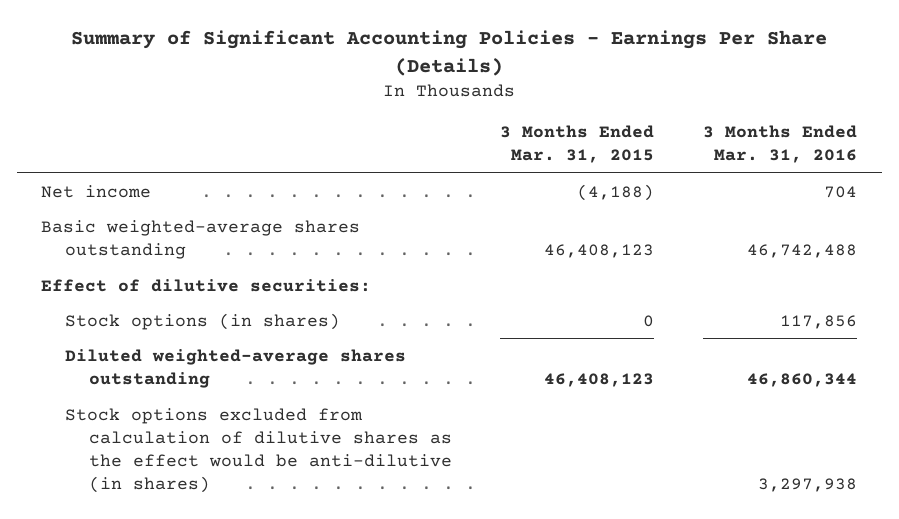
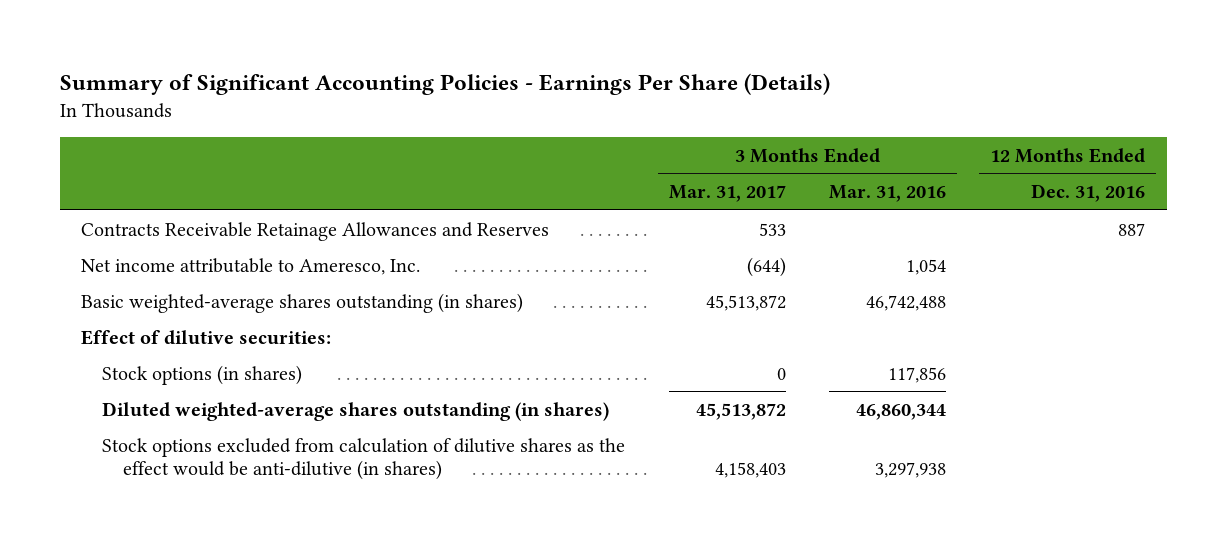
- | 3 Months Ended Mar. 31, 2015 | 3 Months Ended Mar. 31, 2016
+ | 3 Months Ended Mar. 31, 2017 | 3 Months Ended Mar. 31, 2016 | 12 Months Ended Dec. 31, 2016
- Net income | (4,188) | 704
- Basic weighted-average shares outstanding | 46,408,123 | 46,742,488
+ Contracts Receivable Retainage Allowances and Reserves | 533 | | 887
+ Net income attributable to Ameresco, Inc. | (644) | 1,054 |
+ Basic weighted-average shares outstanding (in shares) | 45,513,872 | 46,742,488 |
- Diluted weighted-average shares outstanding | 46,408,123 | 46,860,344
+ Diluted weighted-average shares outstanding (in shares) | 45,513,872 | 46,860,344 |

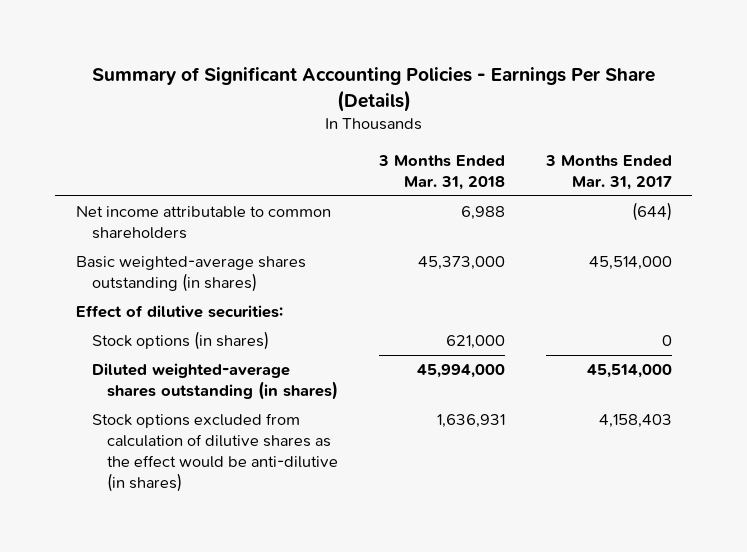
- | 3 Months Ended Mar. 31, 2017 | 3 Months Ended Mar. 31, 2016 | 12 Months Ended Dec. 31, 2016
+ | 3 Months Ended Mar. 31, 2018 | 3 Months Ended Mar. 31, 2017
- Contracts Receivable Retainage Allowances and Reserves | 533 | | 887
- Net income attributable to Ameresco, Inc. | (644) | 1,054 |
- Basic weighted-average shares outstanding (in shares) | 45,513,872 | 46,742,488 |
+ Net income attributable to common shareholders | 6,988 | (644)
+ Basic weighted-average shares outstanding (in shares) | 45,373,000 | 45,514,000
- Diluted weighted-average shares outstanding (in shares) | 45,513,872 | 46,860,344 |
+ Diluted weighted-average shares outstanding (in shares) | 45,994,000 | 45,514,000

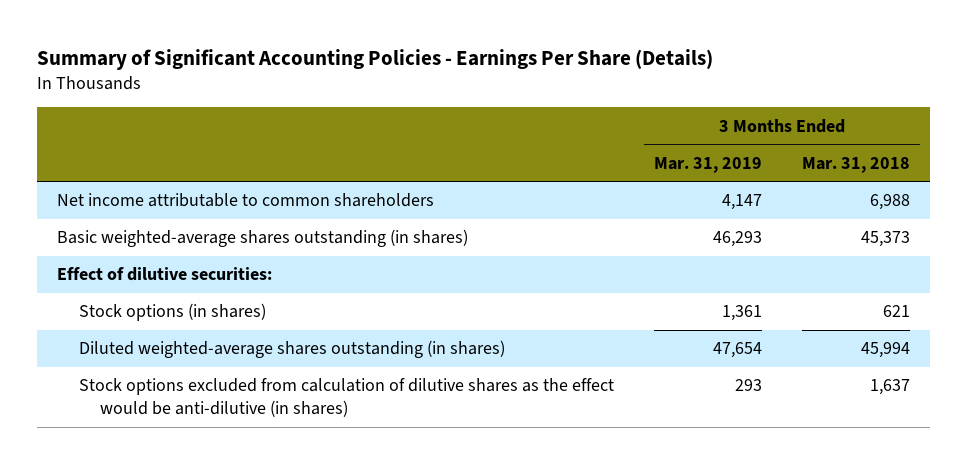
- | 3 Months Ended Mar. 31, 2018 | 3 Months Ended Mar. 31, 2017
+ | 3 Months Ended Mar. 31, 2019 | 3 Months Ended Mar. 31, 2018
- Basic weighted-average shares outstanding (in shares) | 45,373,000 | 45,514,000
+ Basic weighted-average shares outstanding (in shares) | 46,293 | 45,373
- Stock options (in shares) | 621,000 | 0
- Diluted weighted-average shares outstanding (in shares) | 45,994,000 | 45,514,000
- Stock options excluded from calculation of dilutive shares as the effect would be anti-dilutive (in shares) | 1,636,931 | 4,158,403
+ Stock options (in shares) | 1,361 | 621
+ Diluted weighted-average shares outstanding (in shares) | 47,654 | 45,994
+ Stock options excluded from calculation of dilutive shares as the effect would be anti-dilutive (in shares) | 293 | 1,637

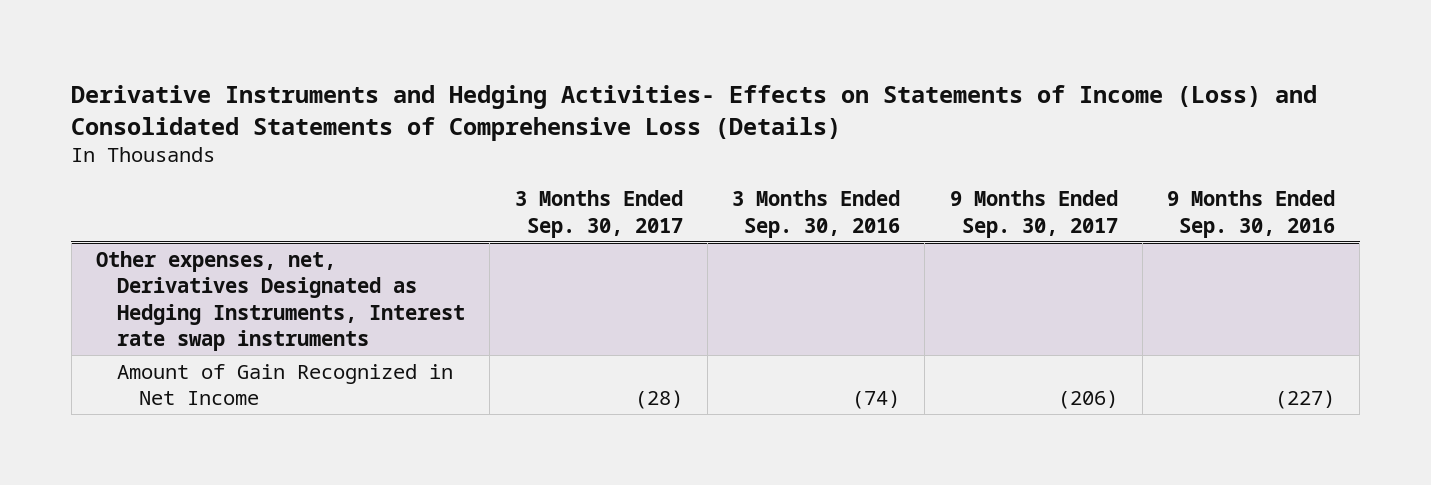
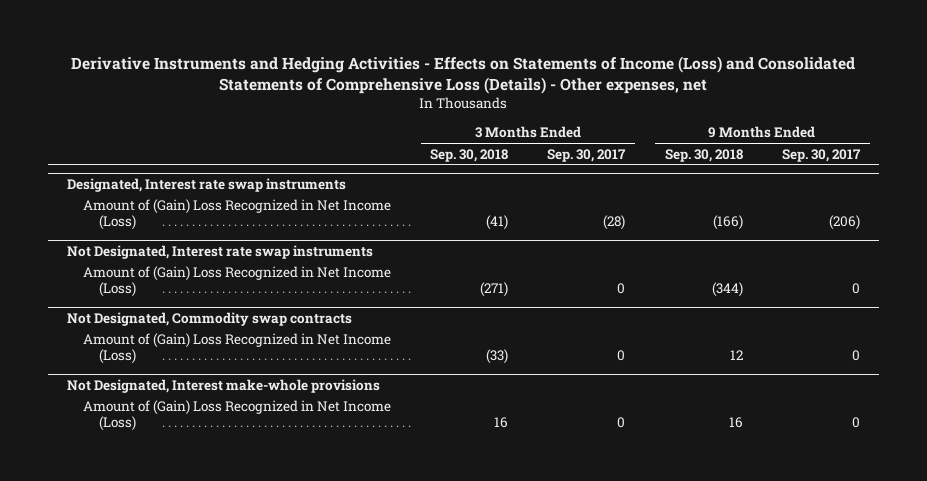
- Derivative Instruments and Hedging Activities- Effects on Statements of Income (Loss) and Consolidated Statements of Comprehensive Loss (Details)
+ Derivative Instruments and Hedging Activities - Effects on Statements of Income (Loss) and Consolidated Statements of Comprehensive Loss (Details) - Other expenses, net
- | 3 Months Ended Sep. 30, 2017 | 3 Months Ended Sep. 30, 2016 | 9 Months Ended Sep. 30, 2017 | 9 Months Ended Sep. 30, 2016
+ | 3 Months Ended Sep. 30, 2018 | 3 Months Ended Sep. 30, 2017 | 9 Months Ended Sep. 30, 2018 | 9 Months Ended Sep. 30, 2017
- Other expenses, net, Derivatives Designated as Hedging Instruments, Interest rate swap instruments
- Amount of Gain Recognized in Net Income | (28) | (74) | (206) | (227)
+ Designated, Interest rate swap instruments
+ Amount of (Gain) Loss Recognized in Net Income (Loss) | (41) | (28) | (166) | (206)
+ Not Designated, Interest rate swap instruments
+ Amount of (Gain) Loss Recognized in Net Income (Loss) | (271) | 0 | (344) | 0
+ Not Designated, Commodity swap contracts
+ Amount of (Gain) Loss Recognized in Net Income (Loss) | (33) | 0 | 12 | 0
+ Not Designated, Interest make-whole provisions
+ Amount of (Gain) Loss Recognized in Net Income (Loss) | 16 | 0 | 16 | 0

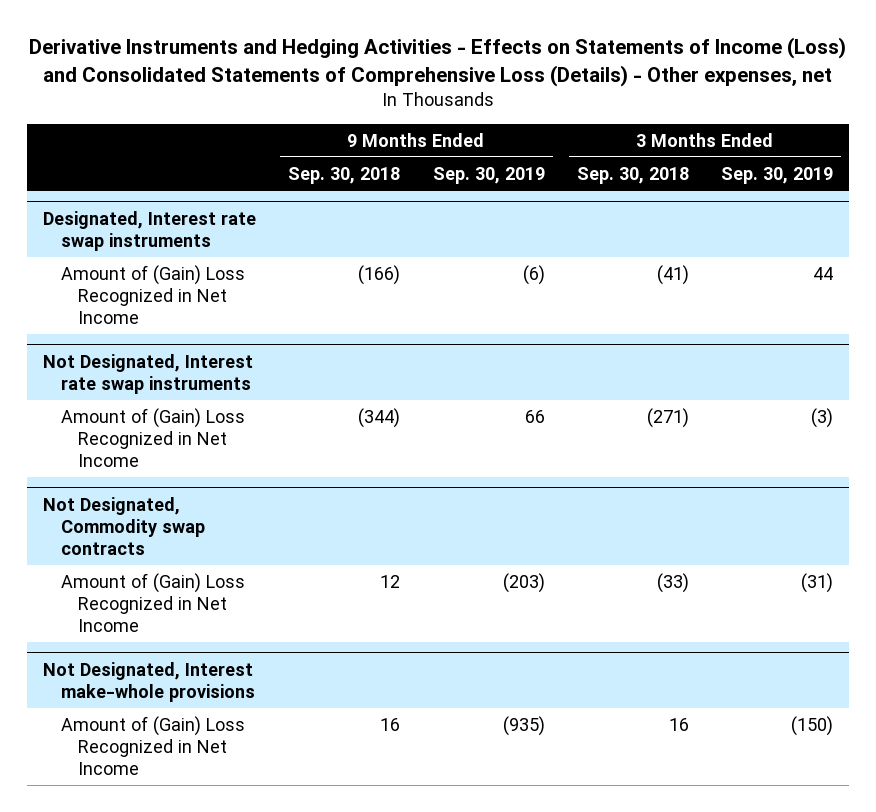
- | 3 Months Ended Sep. 30, 2018 | 3 Months Ended Sep. 30, 2017 | 9 Months Ended Sep. 30, 2018 | 9 Months Ended Sep. 30, 2017
+ | 9 Months Ended Sep. 30, 2018 | 9 Months Ended Sep. 30, 2019 | 3 Months Ended Sep. 30, 2018 | 3 Months Ended Sep. 30, 2019
@ Designated, Interest rate swap instruments
- Amount of (Gain) Loss Recognized in Net Income (Loss) | (41) | (28) | (166) | (206)
+ Amount of (Gain) Loss Recognized in Net Income | (166) | (6) | (41) | 44
@ Not Designated, Interest rate swap instruments
- Amount of (Gain) Loss Recognized in Net Income (Loss) | (271) | 0 | (344) | 0
+ Amount of (Gain) Loss Recognized in Net Income | (344) | 66 | (271) | (3)
@ Not Designated, Commodity swap contracts
- Amount of (Gain) Loss Recognized in Net Income (Loss) | (33) | 0 | 12 | 0
+ Amount of (Gain) Loss Recognized in Net Income | 12 | (203) | (33) | (31)
@ Not Designated, Interest make-whole provisions
- Amount of (Gain) Loss Recognized in Net Income (Loss) | 16 | 0 | 16 | 0
+ Amount of (Gain) Loss Recognized in Net Income | 16 | (935) | 16 | (150)

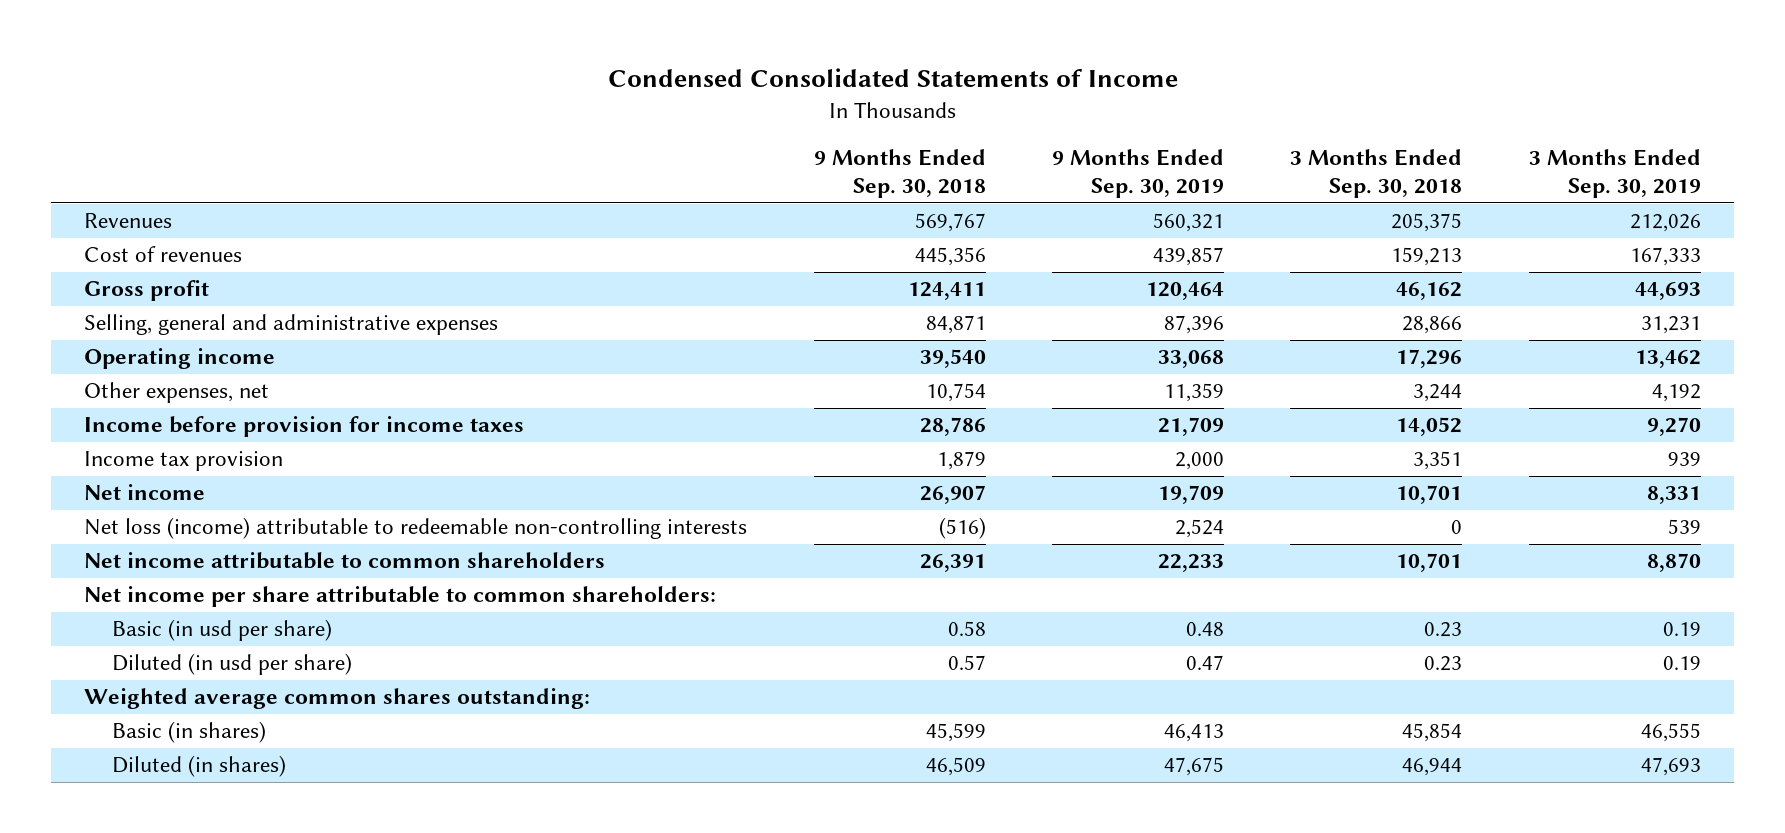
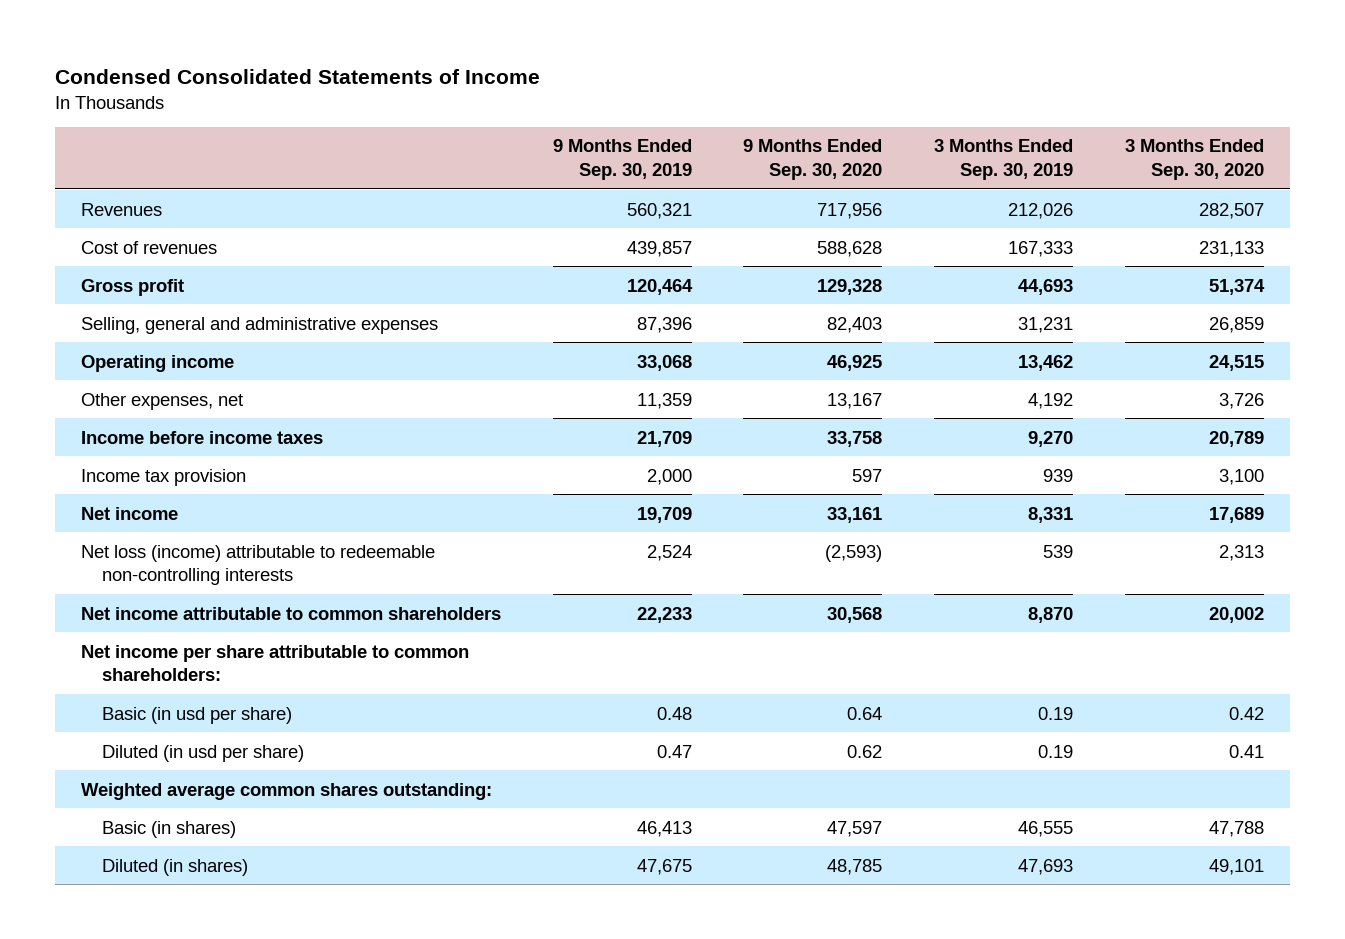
- | 9 Months Ended Sep. 30, 2018 | 9 Months Ended Sep. 30, 2019 | 3 Months Ended Sep. 30, 2018 | 3 Months Ended Sep. 30, 2019
+ | 9 Months Ended Sep. 30, 2019 | 9 Months Ended Sep. 30, 2020 | 3 Months Ended Sep. 30, 2019 | 3 Months Ended Sep. 30, 2020
- Income before provision for income taxes | 28,786 | 21,709 | 14,052 | 9,270
+ Income before income taxes | 21,709 | 33,758 | 9,270 | 20,789

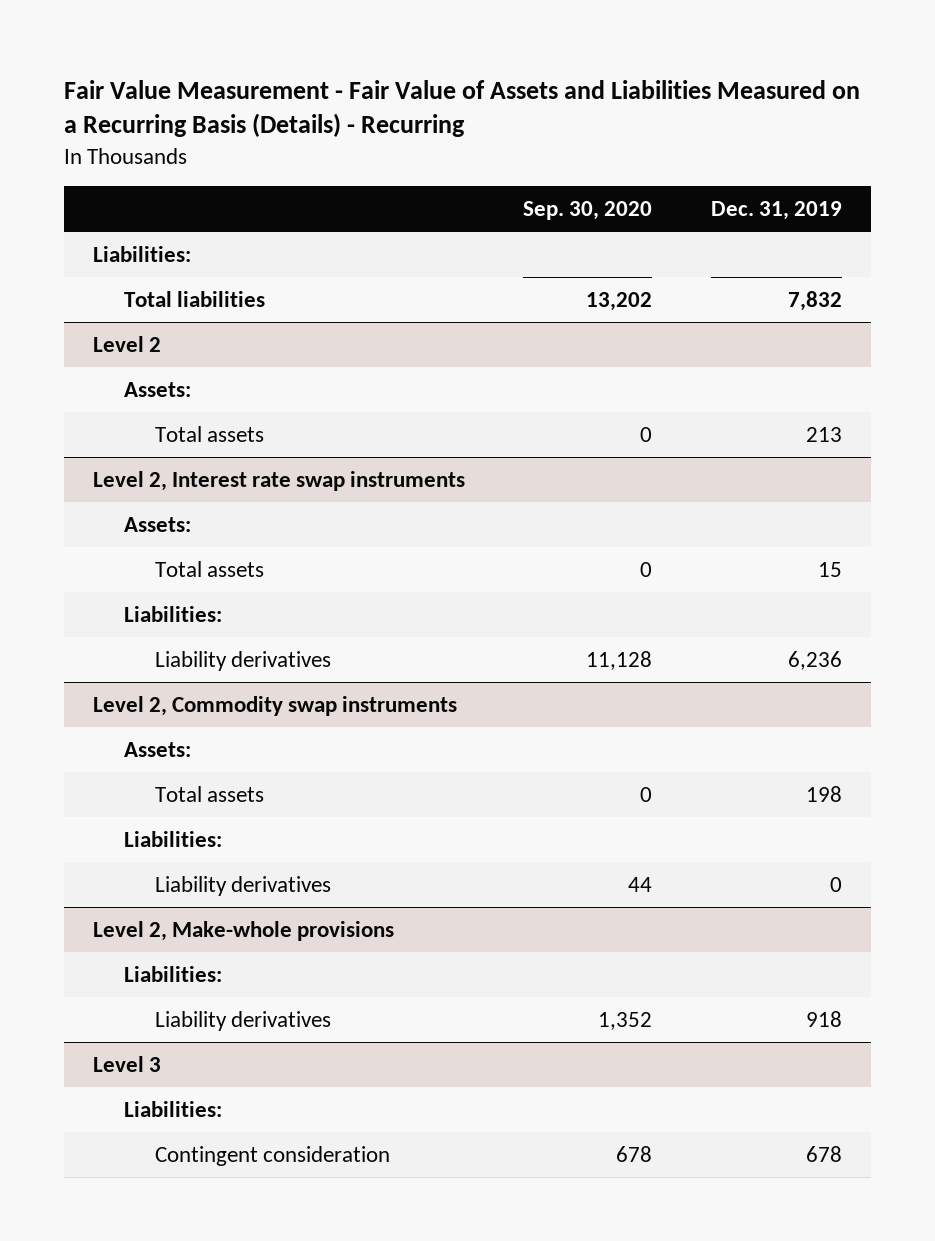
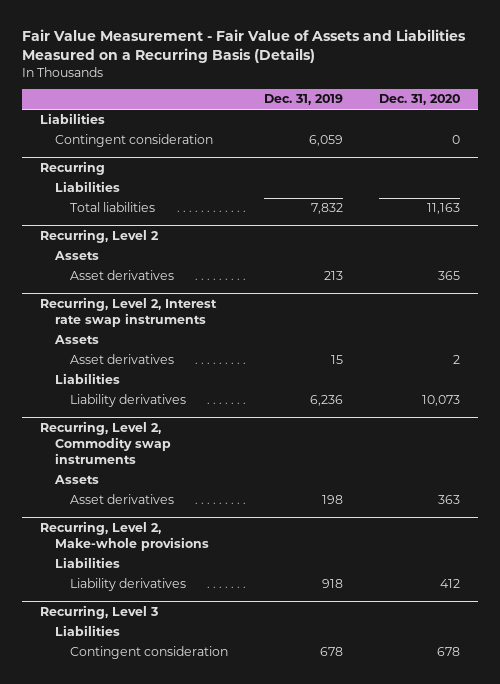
- Fair Value Measurement - Fair Value of Assets and Liabilities Measured on a Recurring Basis (Details) - Recurring
+ Fair Value Measurement - Fair Value of Assets and Liabilities Measured on a Recurring Basis (Details)
- | Sep. 30, 2020 | Dec. 31, 2019
+ | Dec. 31, 2019 | Dec. 31, 2020
- Liabilities:
+ Liabilities
+ Contingent consideration | 6,059 | 0
+ Recurring
+ Liabilities
- Level 2
- Assets:
- Total assets | 0 | 213
- Level 2, Interest rate swap instruments
- Assets:
- Total assets | 0 | 15
- Liabilities:
+ Recurring, Level 2
+ Assets
+ Asset derivatives | 213 | 365
+ Recurring, Level 2, Interest rate swap instruments
+ Assets
+ Asset derivatives | 15 | 2
+ Liabilities
- Level 2, Commodity swap instruments
- Assets:
- Total assets | 0 | 198
- Liabilities:
- Liability derivatives | 44 | 0
- Level 2, Make-whole provisions
- Liabilities:
+ Recurring, Level 2, Commodity swap instruments
+ Assets
+ Asset derivatives | 198 | 363
+ Recurring, Level 2, Make-whole provisions
+ Liabilities
- Level 3
- Liabilities:
+ Recurring, Level 3
+ Liabilities

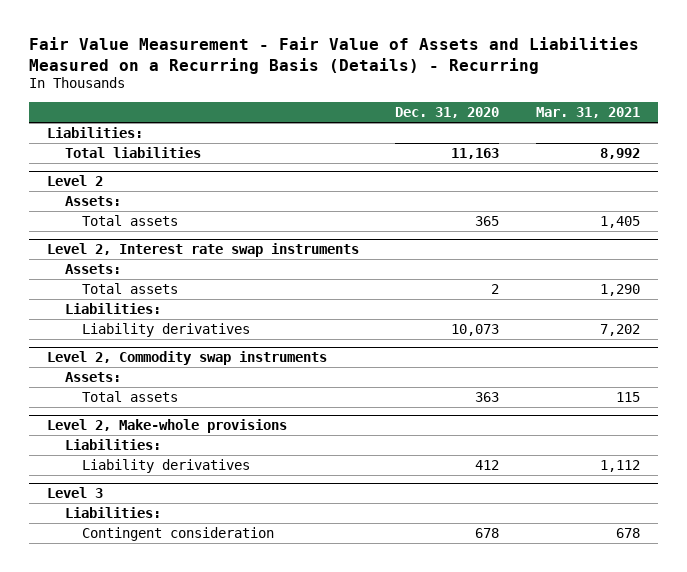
- Fair Value Measurement - Fair Value of Assets and Liabilities Measured on a Recurring Basis (Details)
+ Fair Value Measurement - Fair Value of Assets and Liabilities Measured on a Recurring Basis (Details) - Recurring
- | Dec. 31, 2019 | Dec. 31, 2020
+ | Dec. 31, 2020 | Mar. 31, 2021
- Liabilities
- Contingent consideration | 6,059 | 0
- Recurring
- Liabilities
+ Liabilities:
- Recurring, Level 2
- Assets
- Asset derivatives | 213 | 365
- Recurring, Level 2, Interest rate swap instruments
- Assets
- Asset derivatives | 15 | 2
- Liabilities
+ Level 2
+ Assets:
+ Total assets | 365 | 1,405
+ Level 2, Interest rate swap instruments
+ Assets:
+ Total assets | 2 | 1,290
+ Liabilities:
- Recurring, Level 2, Commodity swap instruments
- Assets
- Asset derivatives | 198 | 363
- Recurring, Level 2, Make-whole provisions
- Liabilities
+ Level 2, Commodity swap instruments
+ Assets:
+ Total assets | 363 | 115
+ Level 2, Make-whole provisions
+ Liabilities:
- Recurring, Level 3
- Liabilities
+ Level 3
+ Liabilities:

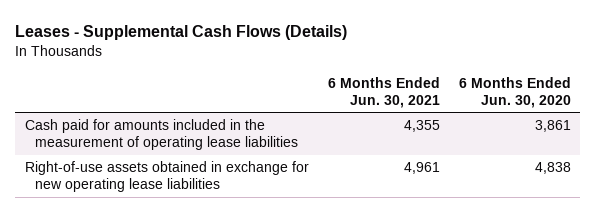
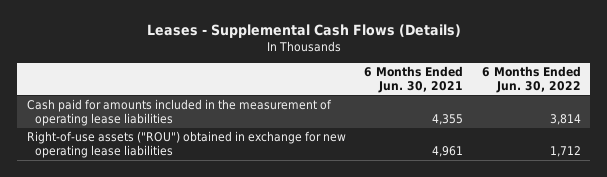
- | 6 Months Ended Jun. 30, 2021 | 6 Months Ended Jun. 30, 2020
+ | 6 Months Ended Jun. 30, 2021 | 6 Months Ended Jun. 30, 2022
- Right-of-use assets obtained in exchange for new operating lease liabilities | 4,961 | 4,838
+ Right-of-use assets ("ROU") obtained in exchange for new operating lease liabilities | 4,961 | 1,712

